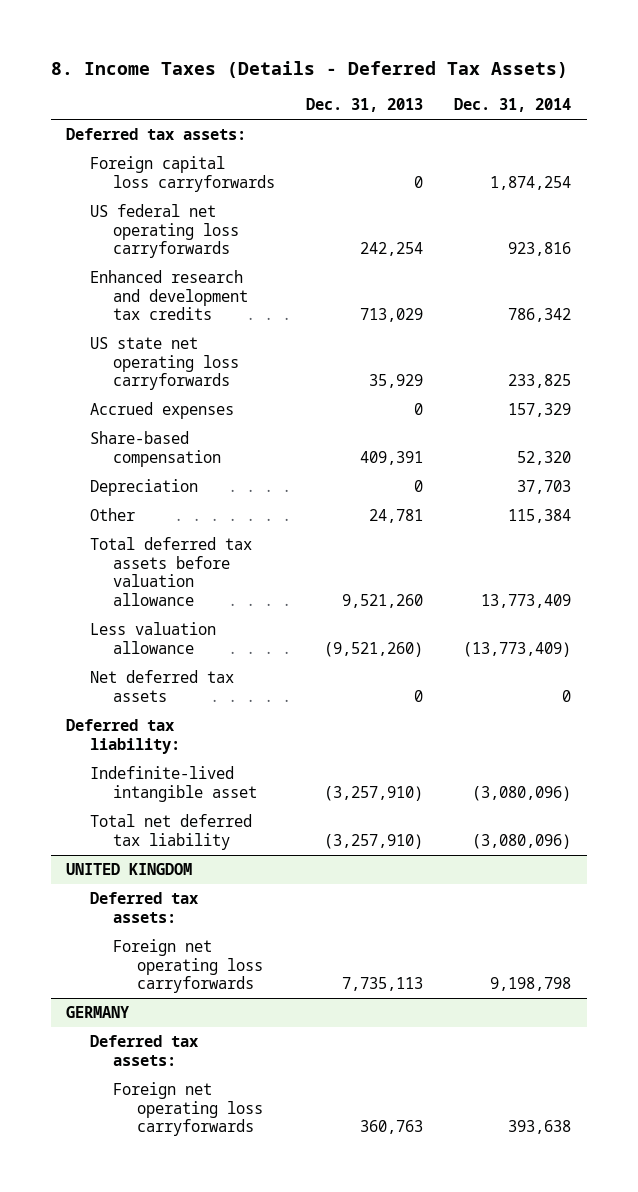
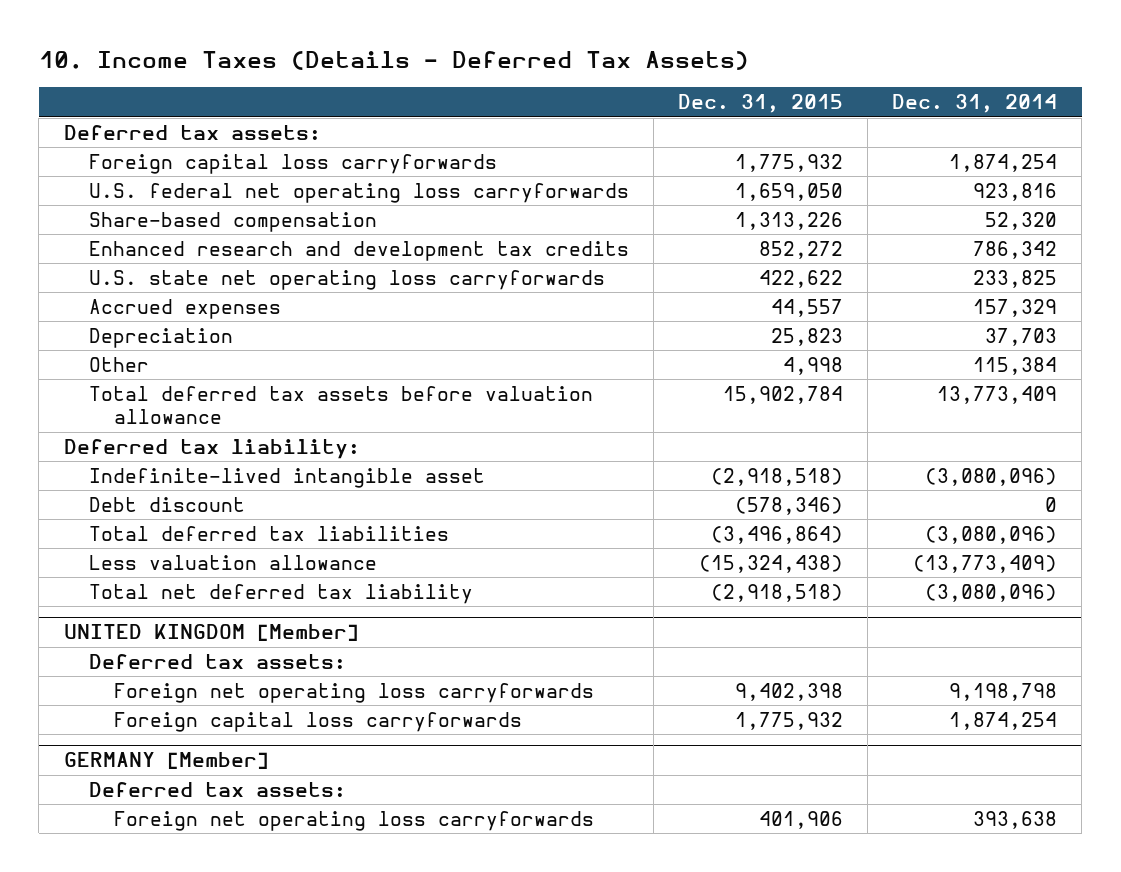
- 8. Income Taxes (Details - Deferred Tax Assets)
+ 10. Income Taxes (Details - Deferred Tax Assets)
- | Dec. 31, 2013 | Dec. 31, 2014
+ | Dec. 31, 2015 | Dec. 31, 2014
- US federal net operating loss carryforwards | 242,254 | 923,816
+ U.S. federal net operating loss carryforwards | 1,659,050 | 923,816
moved up: Share-based compensation | 1,313,226 | 52,320
- US state net operating loss carryforwards | 35,929 | 233,825
+ U.S. state net operating loss carryforwards | 422,622 | 233,825
- Net deferred tax assets | 0 | 0
+ Debt discount | (578,346) | 0
+ Total deferred tax liabilities | (3,496,864) | (3,080,096)
moved down: Less valuation allowance | (15,324,438) | (13,773,409)
- UNITED KINGDOM
+ UNITED KINGDOM [Member]
- GERMANY
+ Foreign capital loss carryforwards | 1,775,932 | 1,874,254
+ GERMANY [Member]

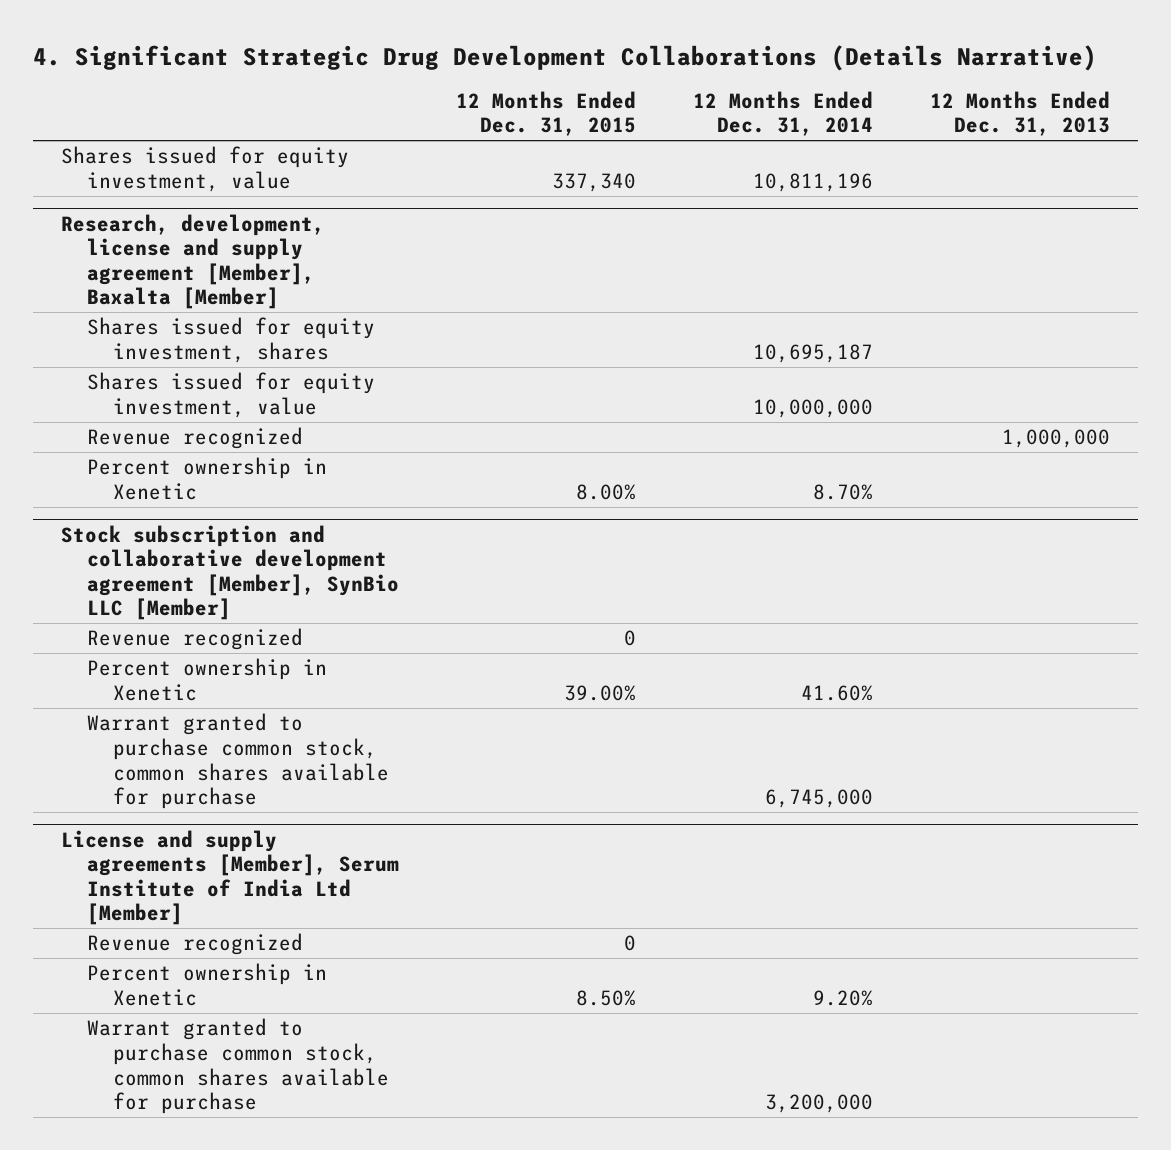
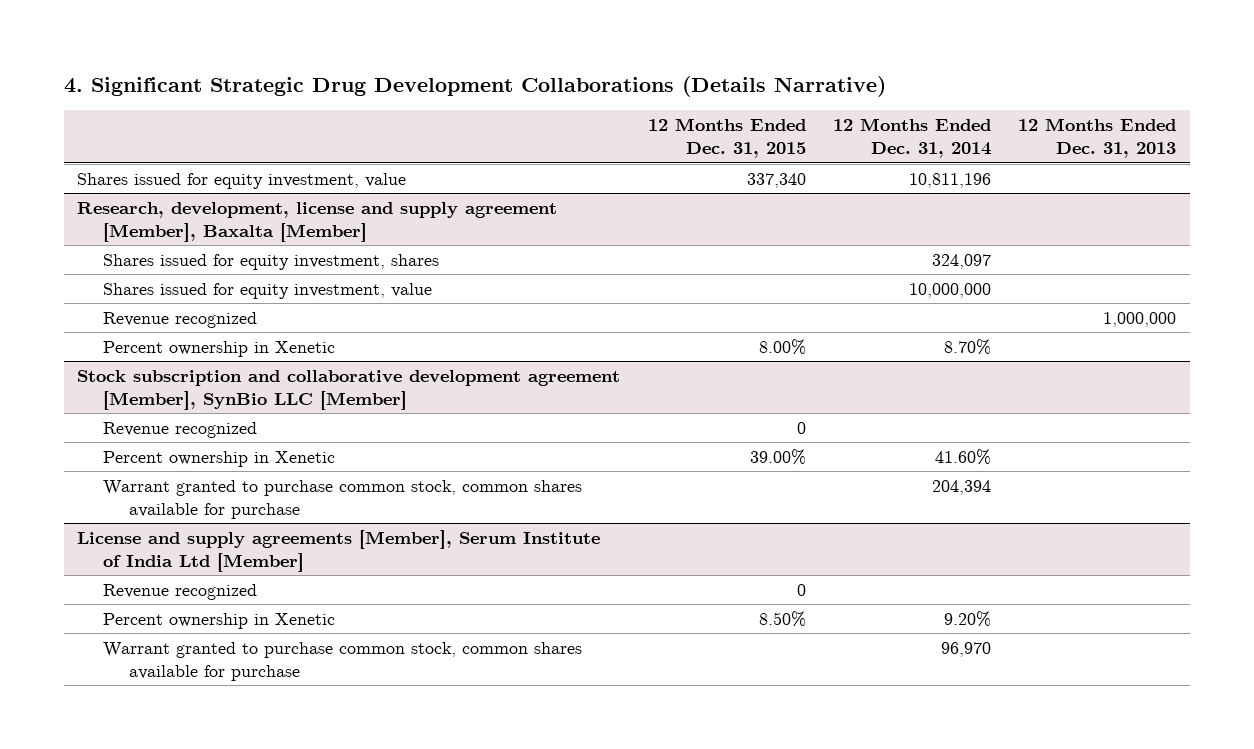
@ Research, development, license and supply agreement [Member], Baxalta [Member]
- Shares issued for equity investment, shares | | 10,695,187 |
+ Shares issued for equity investment, shares | | 324,097 |
@ Stock subscription and collaborative development agreement [Member], SynBio LLC [Member]
- Warrant granted to purchase common stock, common shares available for purchase | | 6,745,000 |
+ Warrant granted to purchase common stock, common shares available for purchase | | 204,394 |
@ License and supply agreements [Member], Serum Institute of India Ltd [Member]
- Warrant granted to purchase common stock, common shares available for purchase | | 3,200,000 |
+ Warrant granted to purchase common stock, common shares available for purchase | | 96,970 |

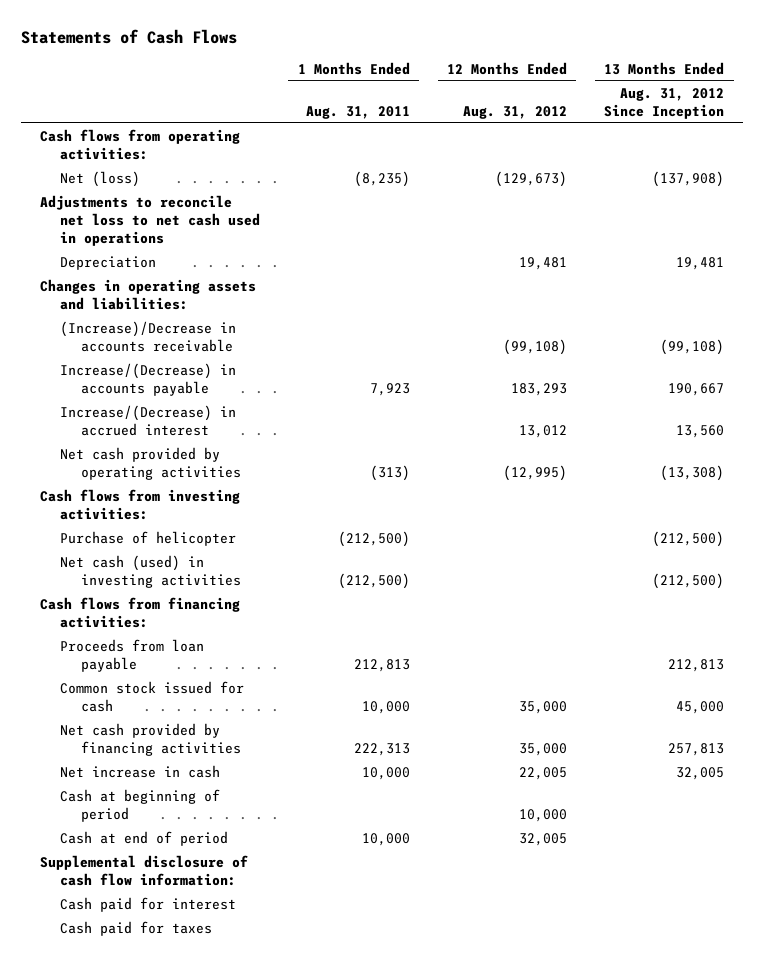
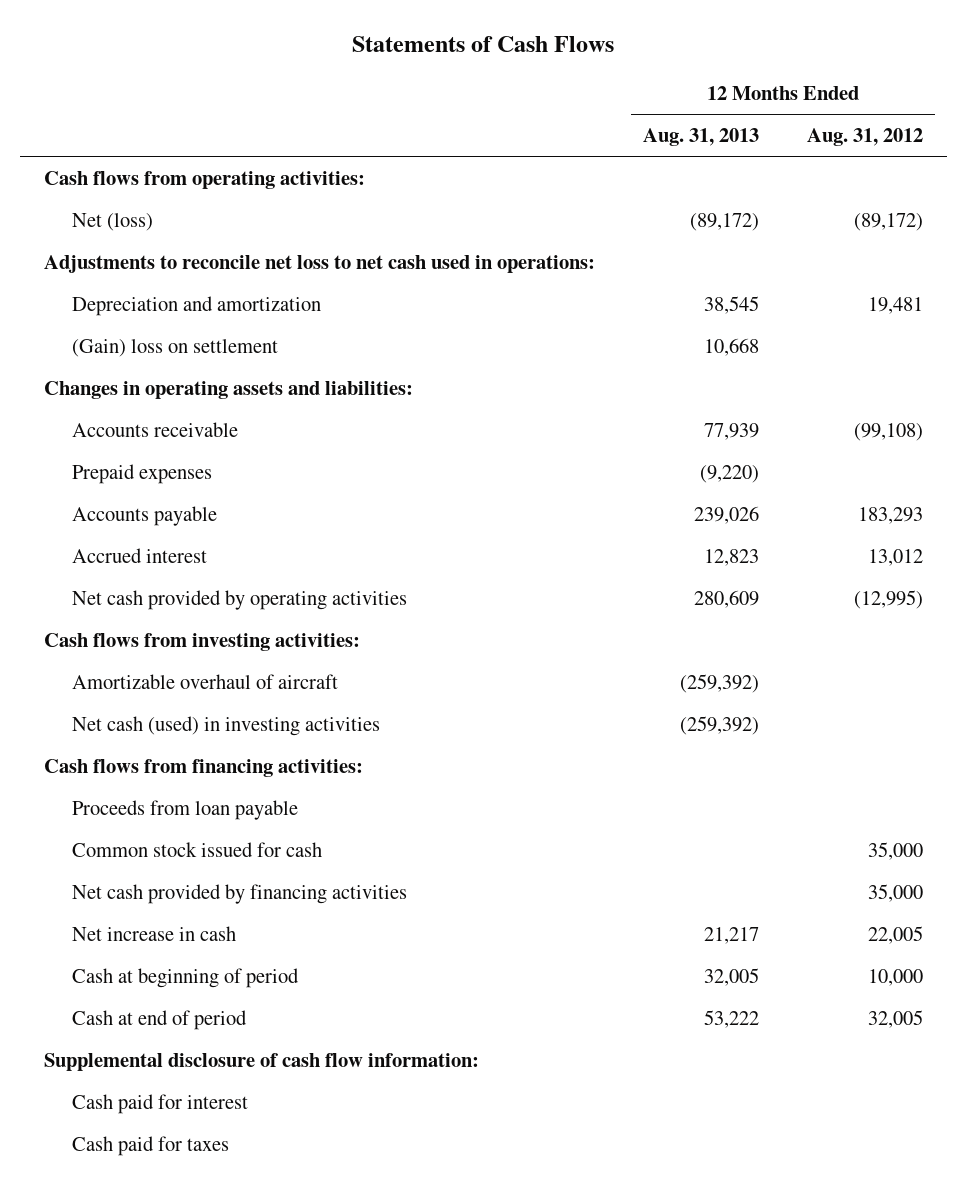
- | 1 Months Ended Aug. 31, 2011 | 12 Months Ended Aug. 31, 2012 | 13 Months Ended Aug. 31, 2012 Since Inception
+ | 12 Months Ended Aug. 31, 2013 | 12 Months Ended Aug. 31, 2012
- Net (loss) | (8,235) | (129,673) | (137,908)
- Adjustments to reconcile net loss to net cash used in operations
- Depreciation | | 19,481 | 19,481
+ Net (loss) | (89,172) | (89,172)
+ Adjustments to reconcile net loss to net cash used in operations:
+ Depreciation and amortization | 38,545 | 19,481
+ (Gain) loss on settlement | 10,668 |
- (Increase)/Decrease in accounts receivable | | (99,108) | (99,108)
- Increase/(Decrease) in accounts payable | 7,923 | 183,293 | 190,667
- Increase/(Decrease) in accrued interest | | 13,012 | 13,560
+ Accounts receivable | 77,939 | (99,108)
+ Prepaid expenses | (9,220) |
+ Accounts payable | 239,026 | 183,293
+ Accrued interest | 12,823 | 13,012
- Purchase of helicopter | (212,500) | | (212,500)
+ Amortizable overhaul of aircraft | (259,392) |

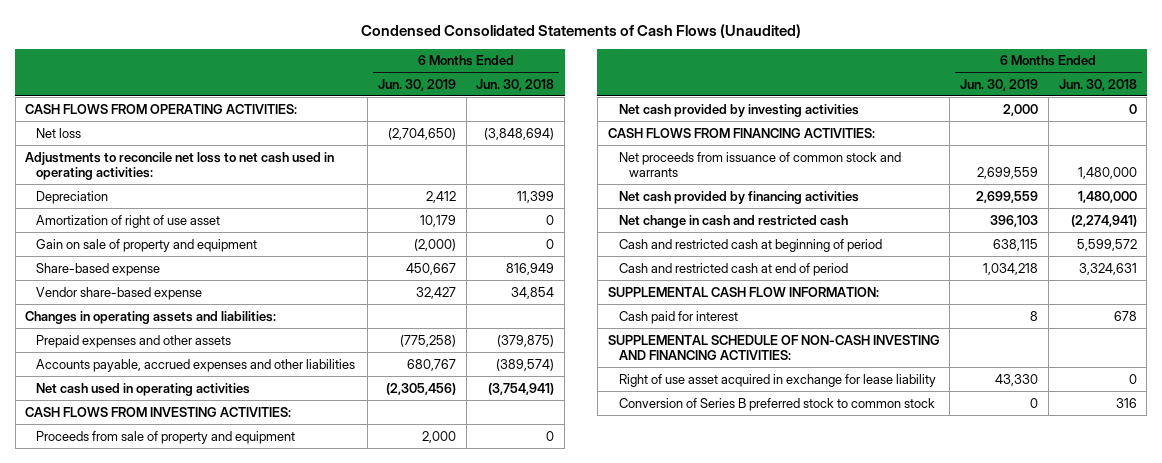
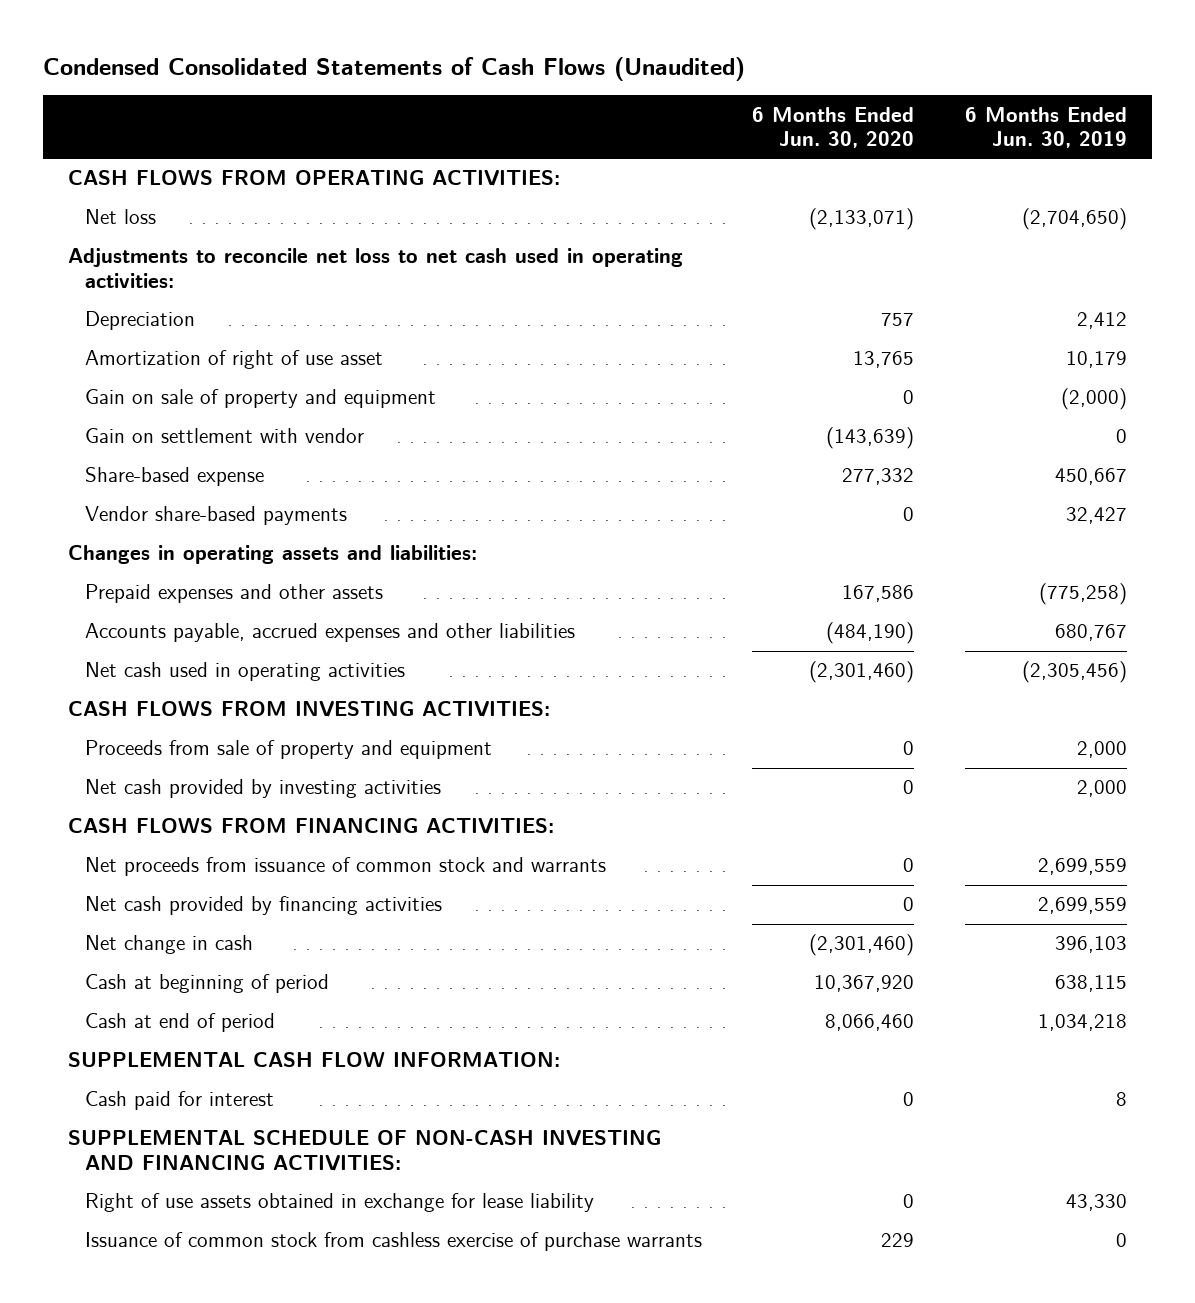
- | 6 Months Ended Jun. 30, 2019 | 6 Months Ended Jun. 30, 2018
+ | 6 Months Ended Jun. 30, 2020 | 6 Months Ended Jun. 30, 2019
+ Gain on settlement with vendor | (143,639) | 0
- Vendor share-based expense | 32,427 | 34,854
+ Vendor share-based payments | 0 | 32,427
- Net change in cash and restricted cash | 396,103 | (2,274,941)
- Cash and restricted cash at beginning of period | 638,115 | 5,599,572
- Cash and restricted cash at end of period | 1,034,218 | 3,324,631
+ Net change in cash | (2,301,460) | 396,103
+ Cash at beginning of period | 10,367,920 | 638,115
+ Cash at end of period | 8,066,460 | 1,034,218
- Right of use asset acquired in exchange for lease liability | 43,330 | 0
- Conversion of Series B preferred stock to common stock | 0 | 316
+ Right of use assets obtained in exchange for lease liability | 0 | 43,330
+ Issuance of common stock from cashless exercise of purchase warrants | 229 | 0

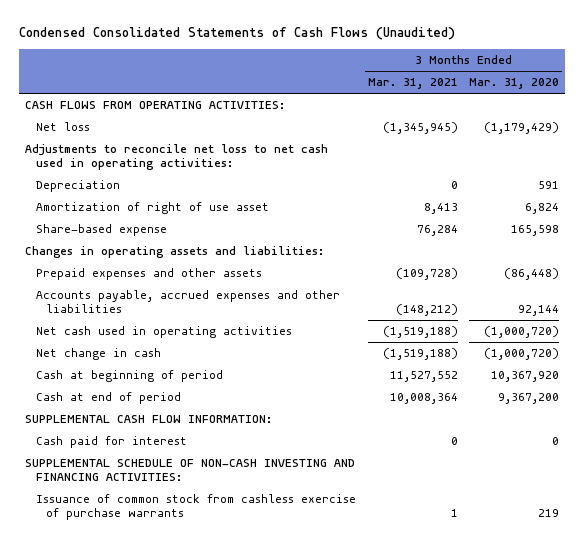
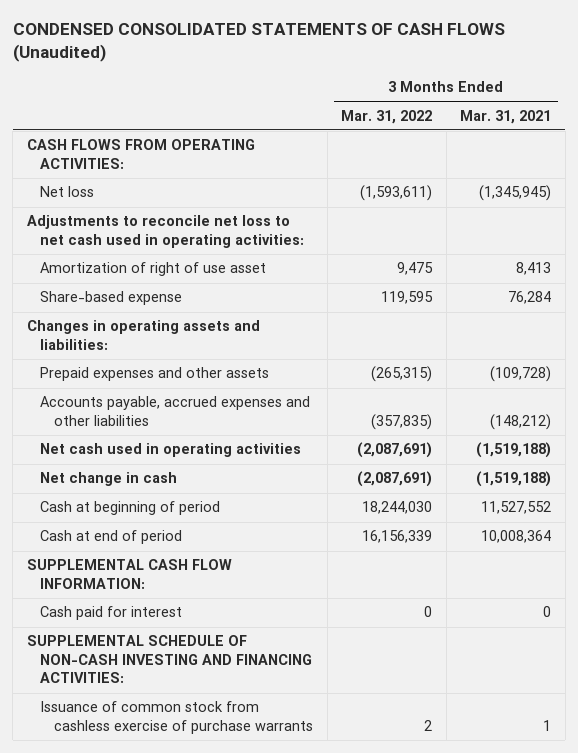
- Condensed Consolidated Statements of Cash Flows (Unaudited)
+ CONDENSED CONSOLIDATED STATEMENTS OF CASH FLOWS (Unaudited)
- | 3 Months Ended Mar. 31, 2021 | 3 Months Ended Mar. 31, 2020
+ | 3 Months Ended Mar. 31, 2022 | 3 Months Ended Mar. 31, 2021
- Depreciation | 0 | 591

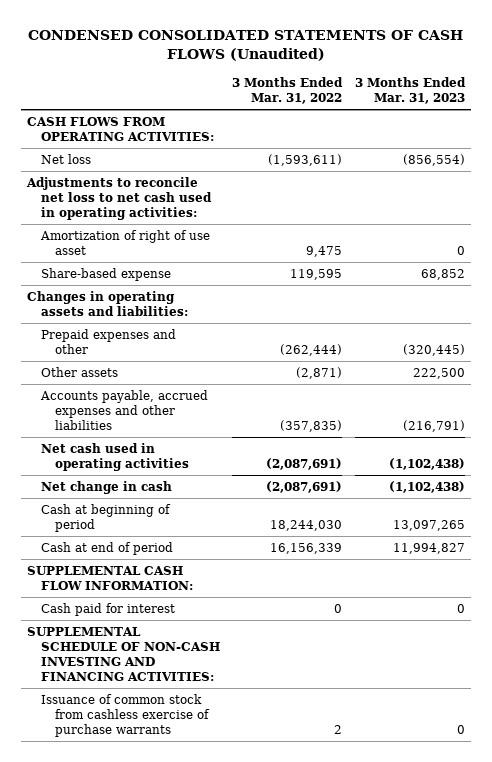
- | 3 Months Ended Mar. 31, 2022 | 3 Months Ended Mar. 31, 2021
+ | 3 Months Ended Mar. 31, 2022 | 3 Months Ended Mar. 31, 2023
- Prepaid expenses and other assets | (265,315) | (109,728)
+ Prepaid expenses and other | (262,444) | (320,445)
+ Other assets | (2,871) | 222,500

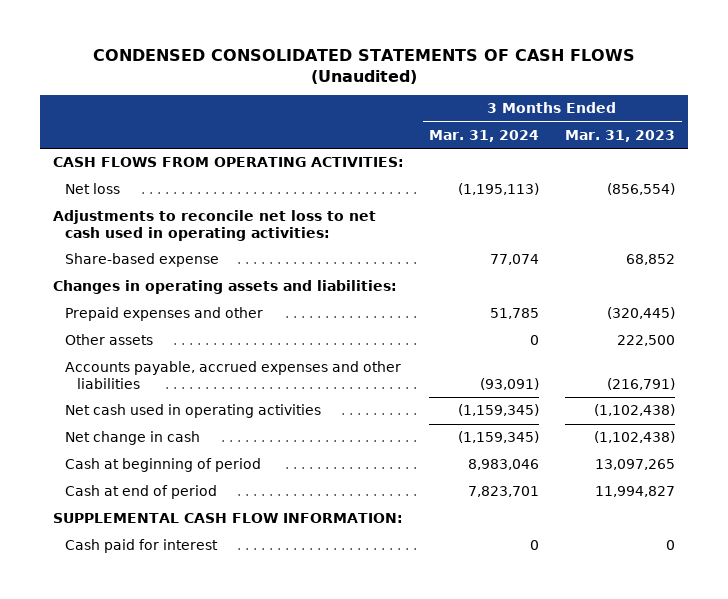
- | 3 Months Ended Mar. 31, 2022 | 3 Months Ended Mar. 31, 2023
+ | 3 Months Ended Mar. 31, 2024 | 3 Months Ended Mar. 31, 2023
- Amortization of right of use asset | 9,475 | 0
- SUPPLEMENTAL SCHEDULE OF NON-CASH INVESTING AND FINANCING ACTIVITIES:
- Issuance of common stock from cashless exercise of purchase warrants | 2 | 0

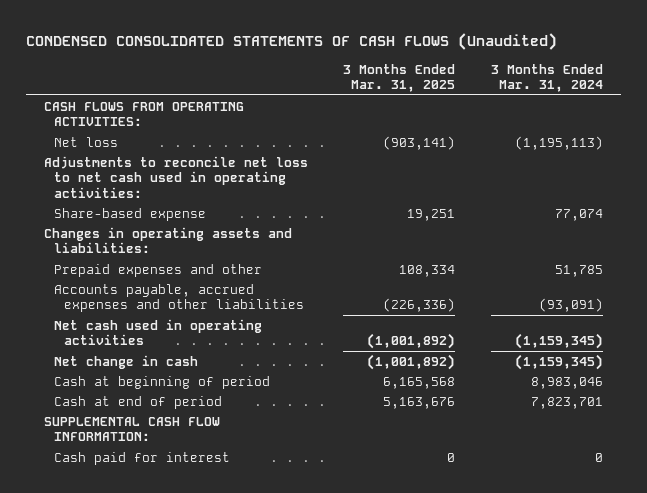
- | 3 Months Ended Mar. 31, 2024 | 3 Months Ended Mar. 31, 2023
+ | 3 Months Ended Mar. 31, 2025 | 3 Months Ended Mar. 31, 2024
- Other assets | 0 | 222,500

